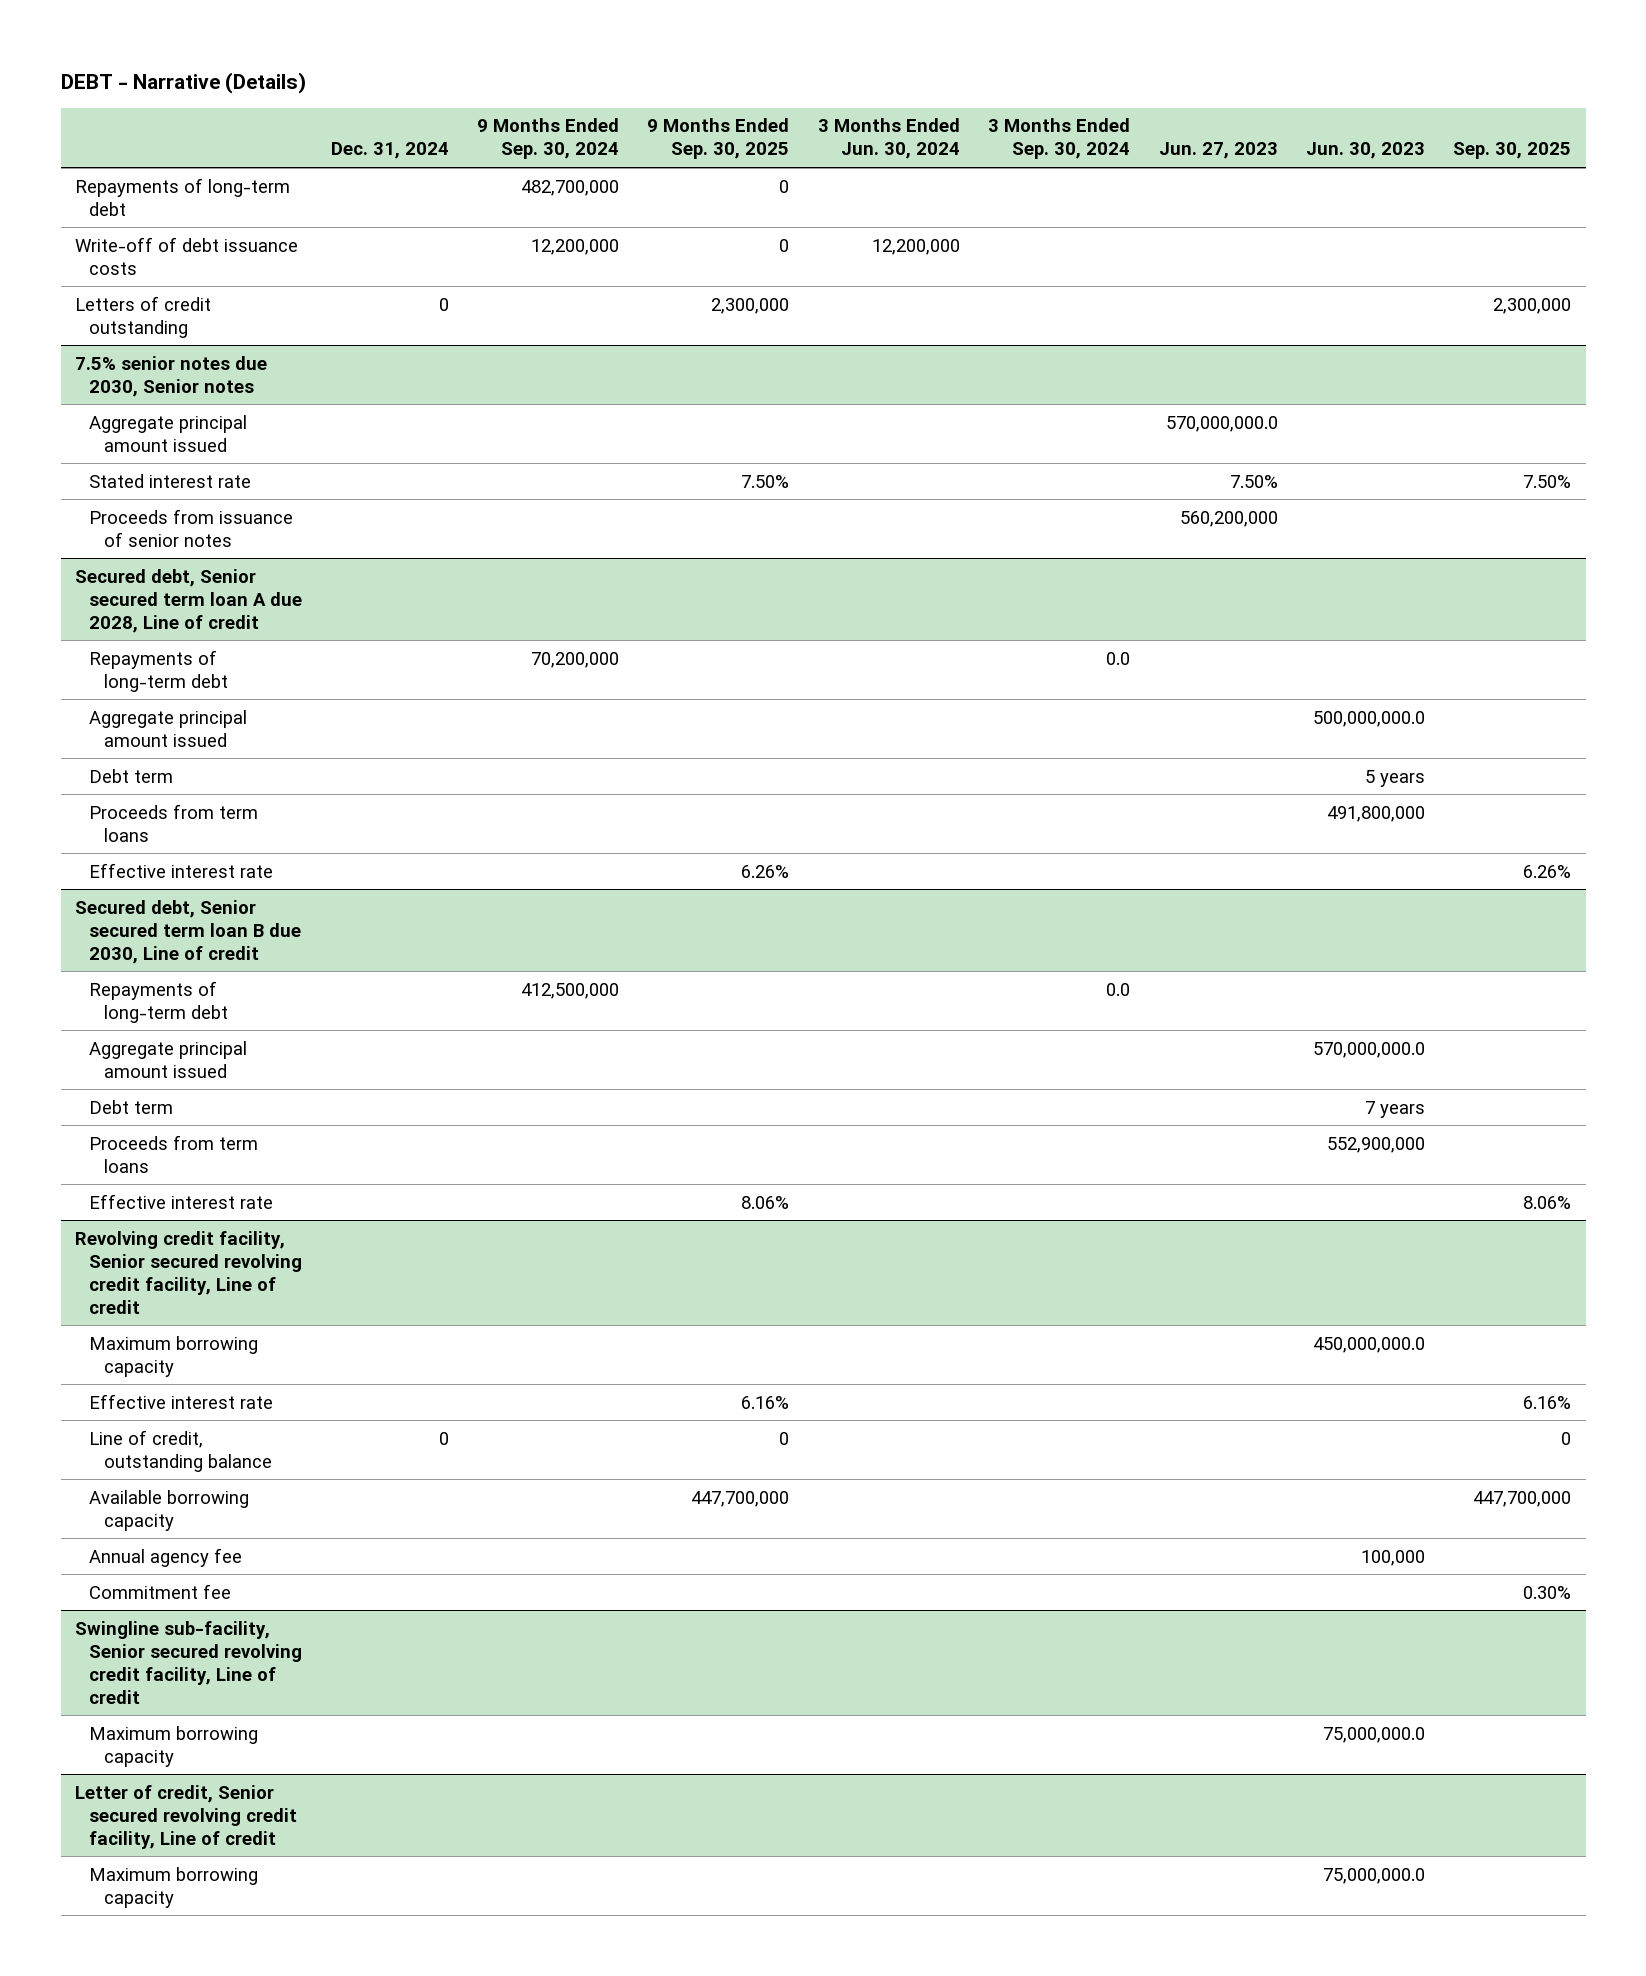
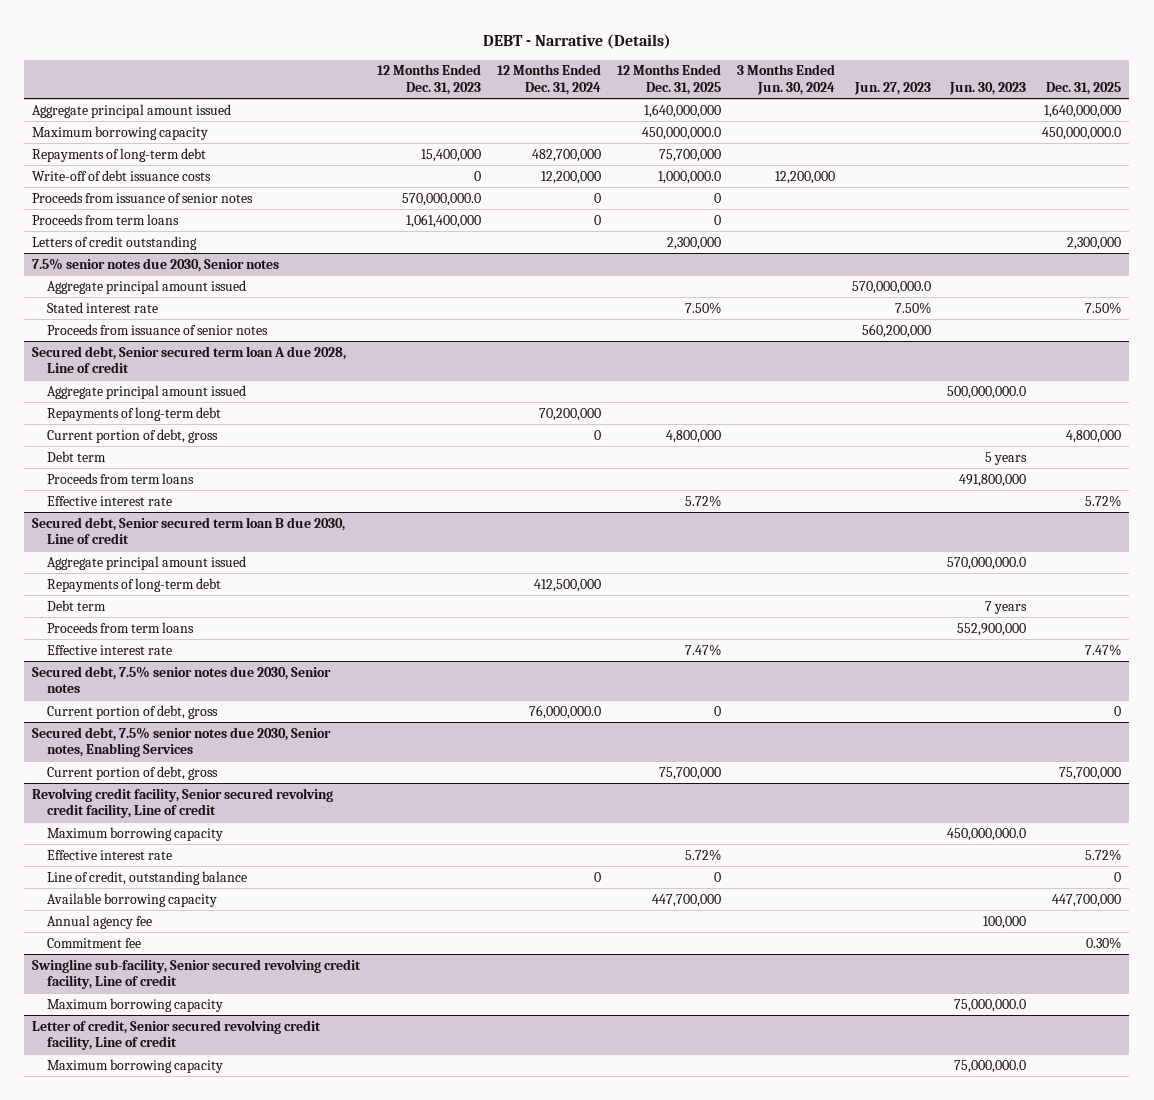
- | Dec. 31, 2024 | 9 Months Ended Sep. 30, 2024 | 9 Months Ended Sep. 30, 2025 | 3 Months Ended Jun. 30, 2024 | 3 Months Ended Sep. 30, 2024 | Jun. 27, 2023 | Jun. 30, 2023 | Sep. 30, 2025
+ | 12 Months Ended Dec. 31, 2023 | 12 Months Ended Dec. 31, 2024 | 12 Months Ended Dec. 31, 2025 | 3 Months Ended Jun. 30, 2024 | Jun. 27, 2023 | Jun. 30, 2023 | Dec. 31, 2025
+ Aggregate principal amount issued | | | 1,640,000,000 | | | | 1,640,000,000
+ Maximum borrowing capacity | | | 450,000,000.0 | | | | 450,000,000.0
+ Proceeds from issuance of senior notes | 570,000,000.0 | 0 | 0 | | | |
+ Proceeds from term loans | 1,061,400,000 | 0 | 0 | | | |
@ Secured debt, Senior secured term loan A due 2028, Line of credit
moved down: Repayments of long-term debt | | 70,200,000 | | | | |
+ Current portion of debt, gross | | 0 | 4,800,000 | | | | 4,800,000
@ Secured debt, Senior secured term loan B due 2030, Line of credit
moved down: Repayments of long-term debt | | 412,500,000 | | | | |
+ Secured debt, 7.5% senior notes due 2030, Senior notes
+ Current portion of debt, gross | | 76,000,000.0 | 0 | | | | 0
+ Secured debt, 7.5% senior notes due 2030, Senior notes, Enabling Services
+ Current portion of debt, gross | | | 75,700,000 | | | | 75,700,000

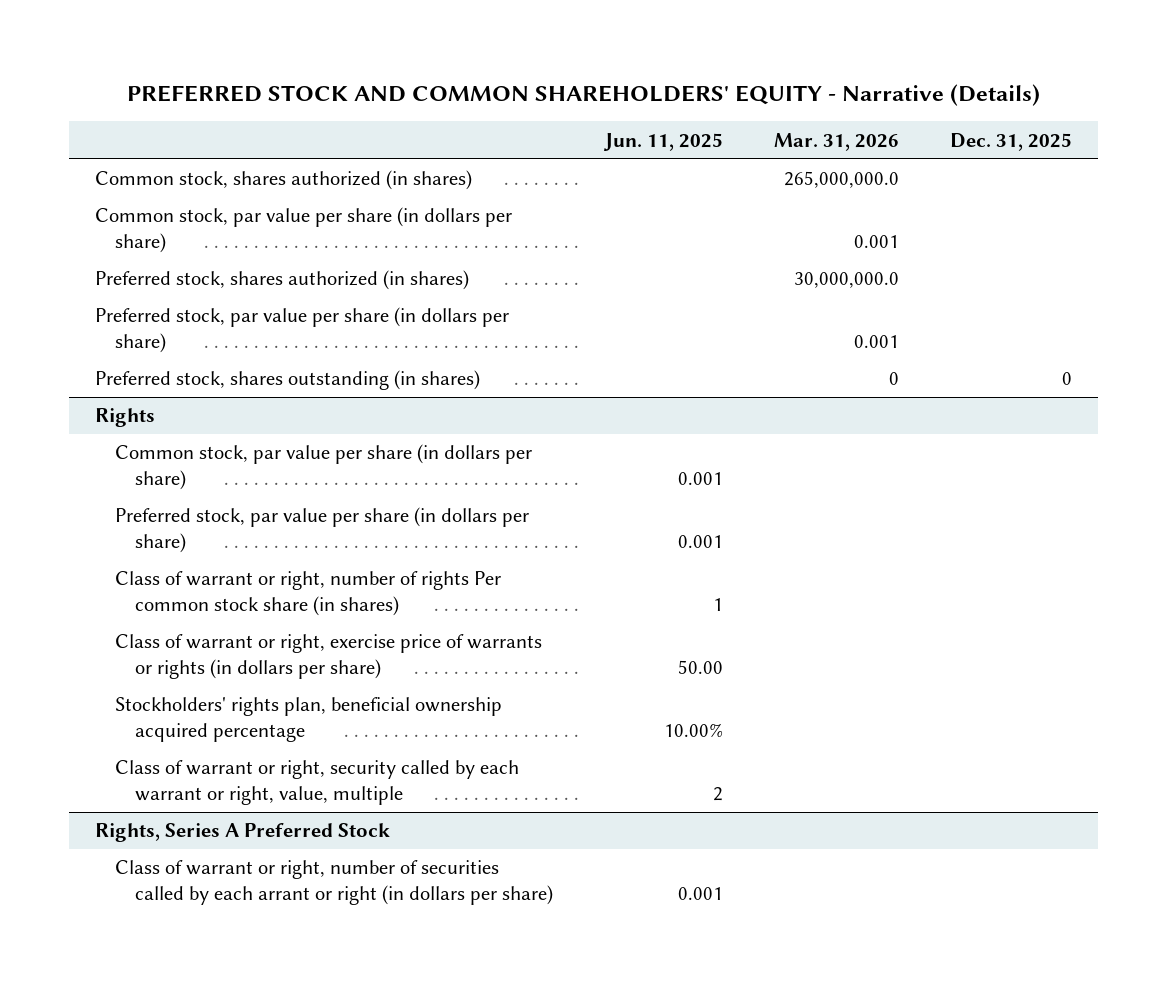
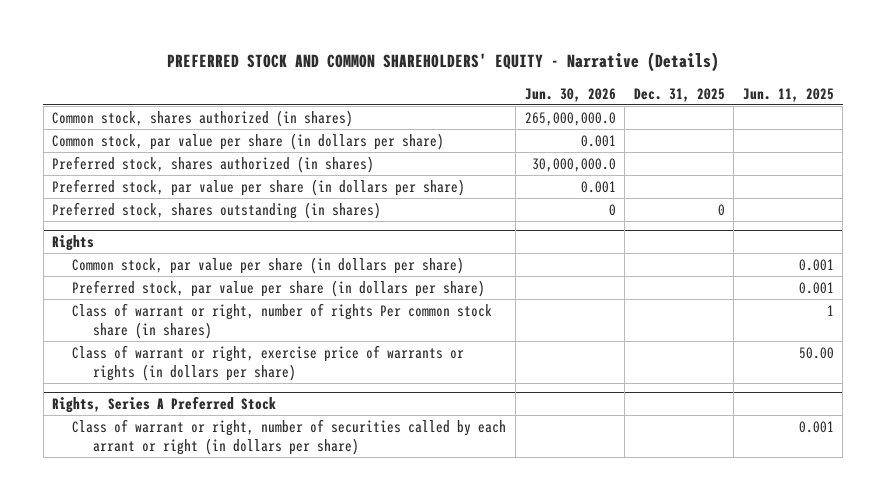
- | Jun. 11, 2025 | Mar. 31, 2026 | Dec. 31, 2025
+ | Jun. 30, 2026 | Dec. 31, 2025 | Jun. 11, 2025
@ Rights
- Stockholders' rights plan, beneficial ownership acquired percentage | 10.00% | |
- Class of warrant or right, security called by each warrant or right, value, multiple | 2 | |

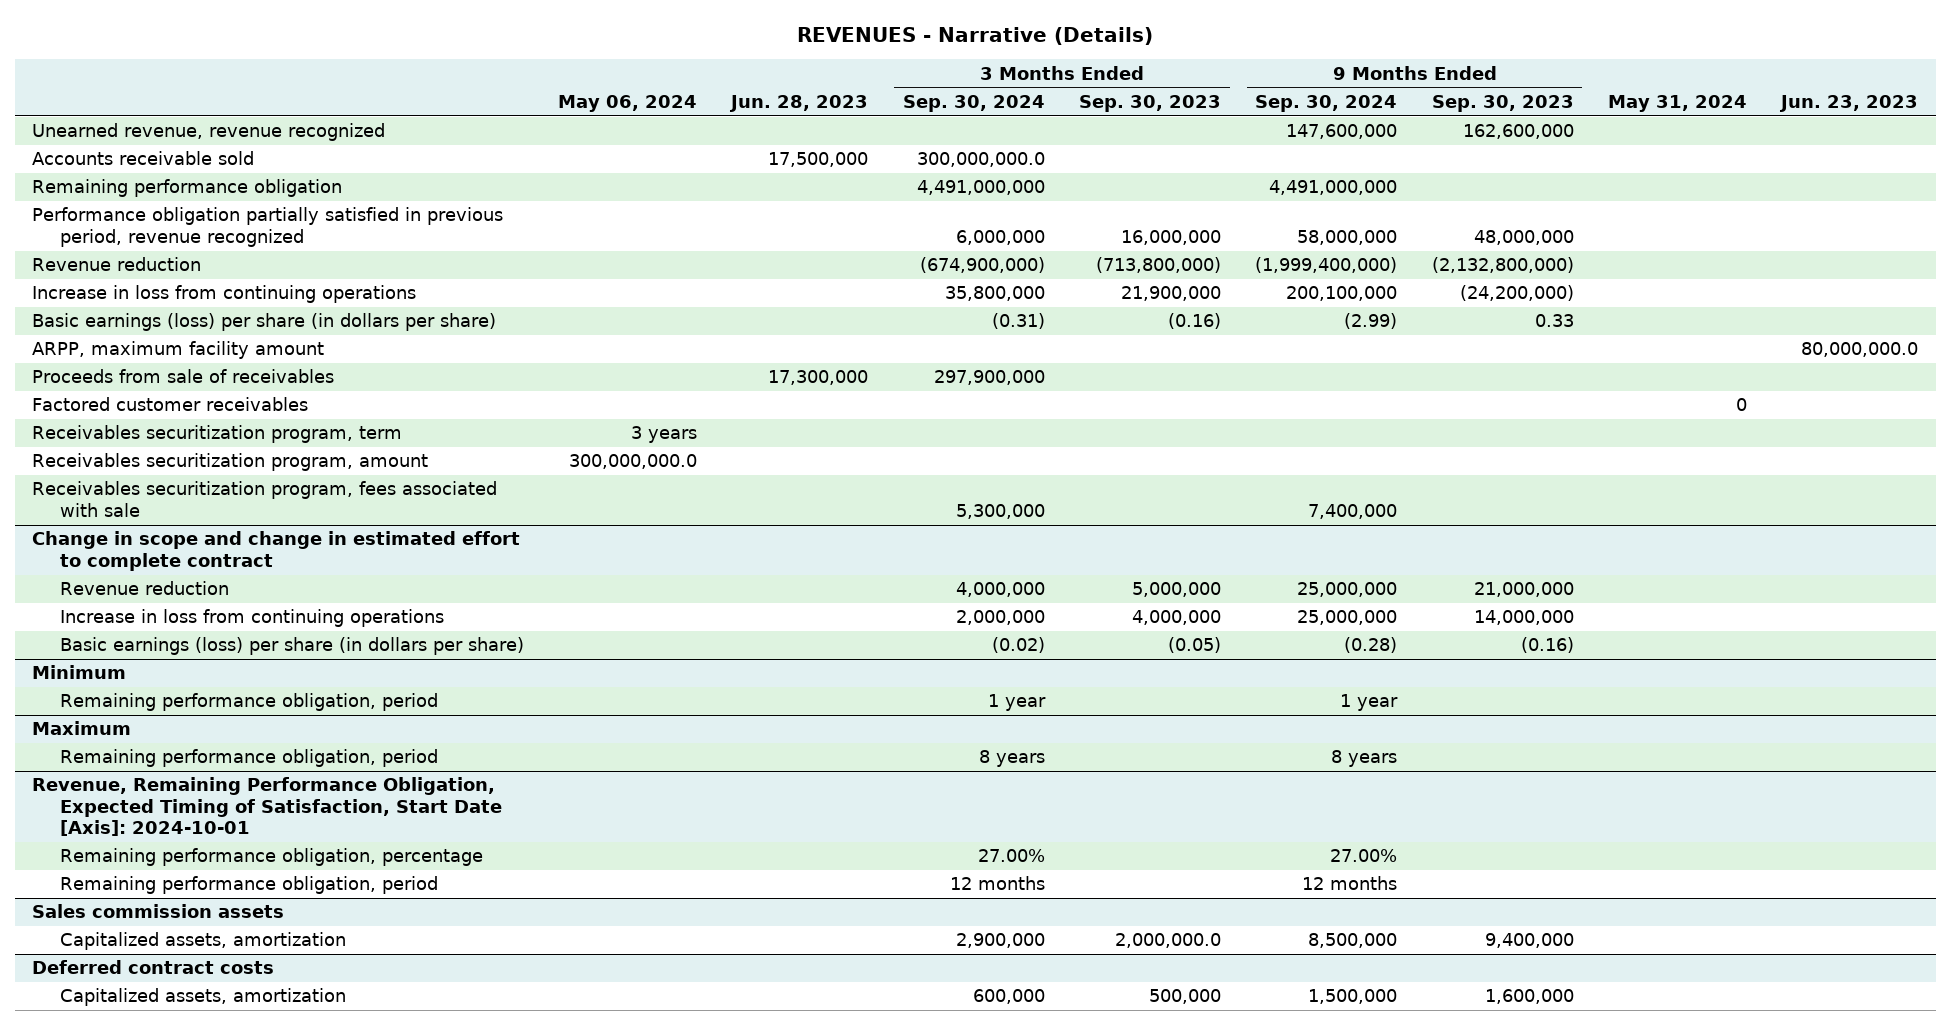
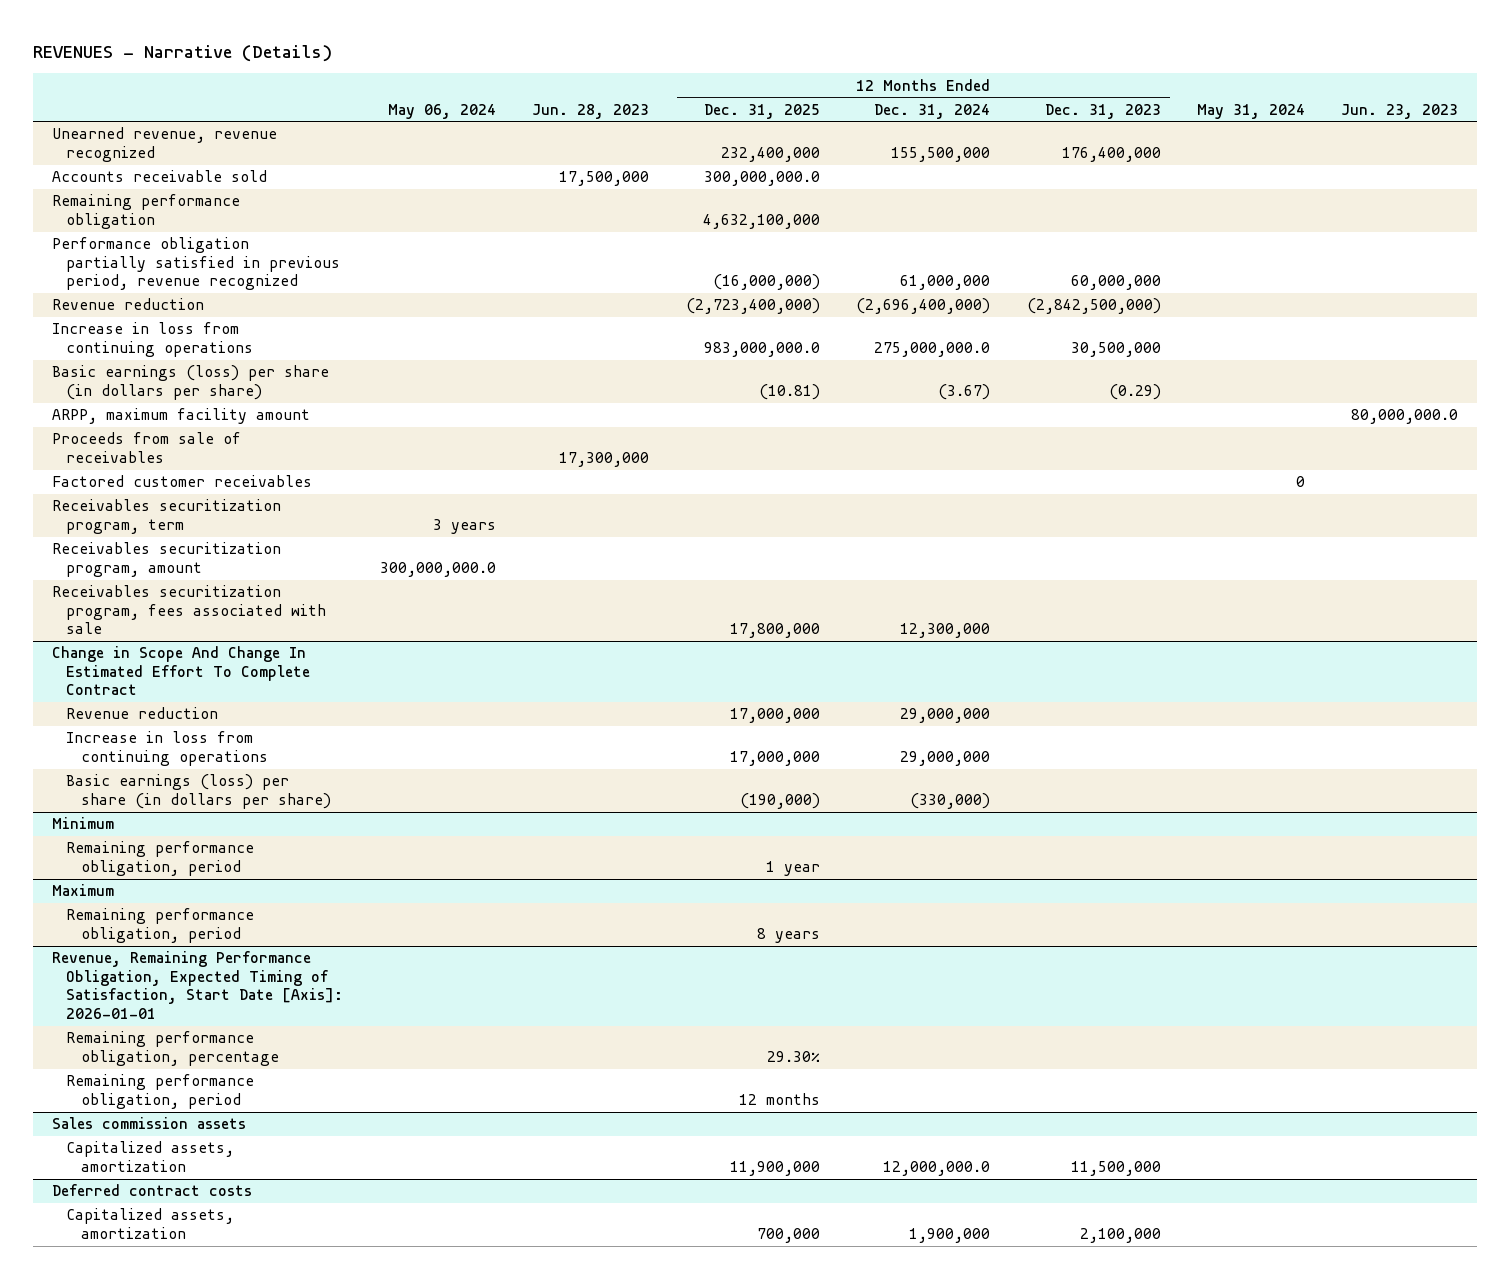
- | May 06, 2024 | Jun. 28, 2023 | 3 Months Ended Sep. 30, 2024 | 3 Months Ended Sep. 30, 2023 | 9 Months Ended Sep. 30, 2024 | 9 Months Ended Sep. 30, 2023 | May 31, 2024 | Jun. 23, 2023
+ | May 06, 2024 | Jun. 28, 2023 | 12 Months Ended Dec. 31, 2025 | 12 Months Ended Dec. 31, 2024 | 12 Months Ended Dec. 31, 2023 | May 31, 2024 | Jun. 23, 2023
- Change in scope and change in estimated effort to complete contract
+ Change in Scope And Change In Estimated Effort To Complete Contract
- Revenue, Remaining Performance Obligation, Expected Timing of Satisfaction, Start Date [Axis]: 2024-10-01
- Remaining performance obligation, percentage | | | 27.00% | | 27.00% | | |
- Remaining performance obligation, period | | | 12 months | | 12 months | | |
+ Revenue, Remaining Performance Obligation, Expected Timing of Satisfaction, Start Date [Axis]: 2026-01-01
+ Remaining performance obligation, percentage | | | 29.30% | | | |
+ Remaining performance obligation, period | | | 12 months | | | |

